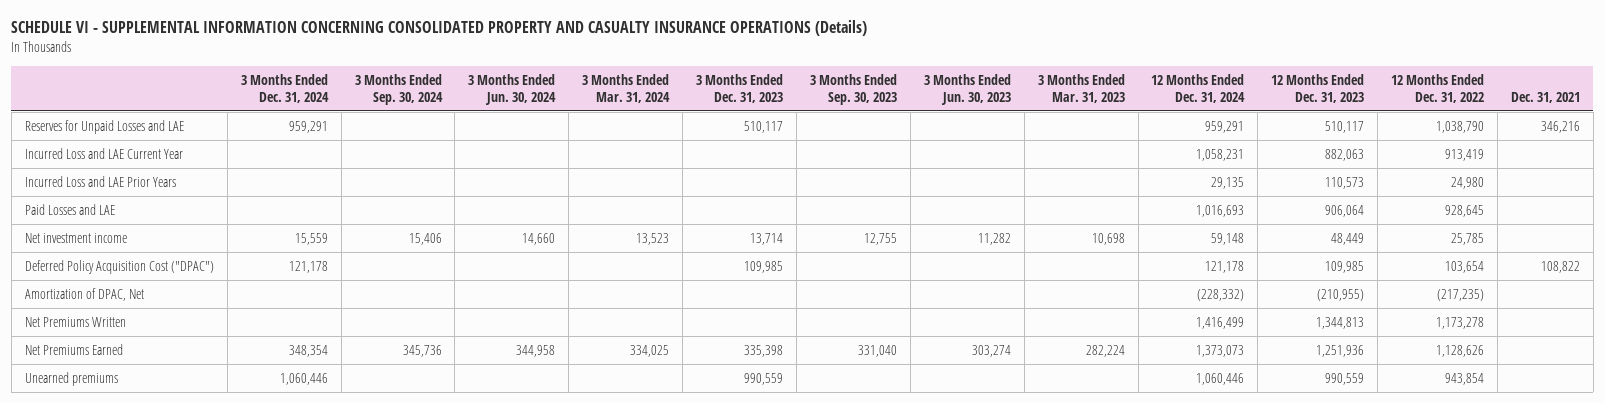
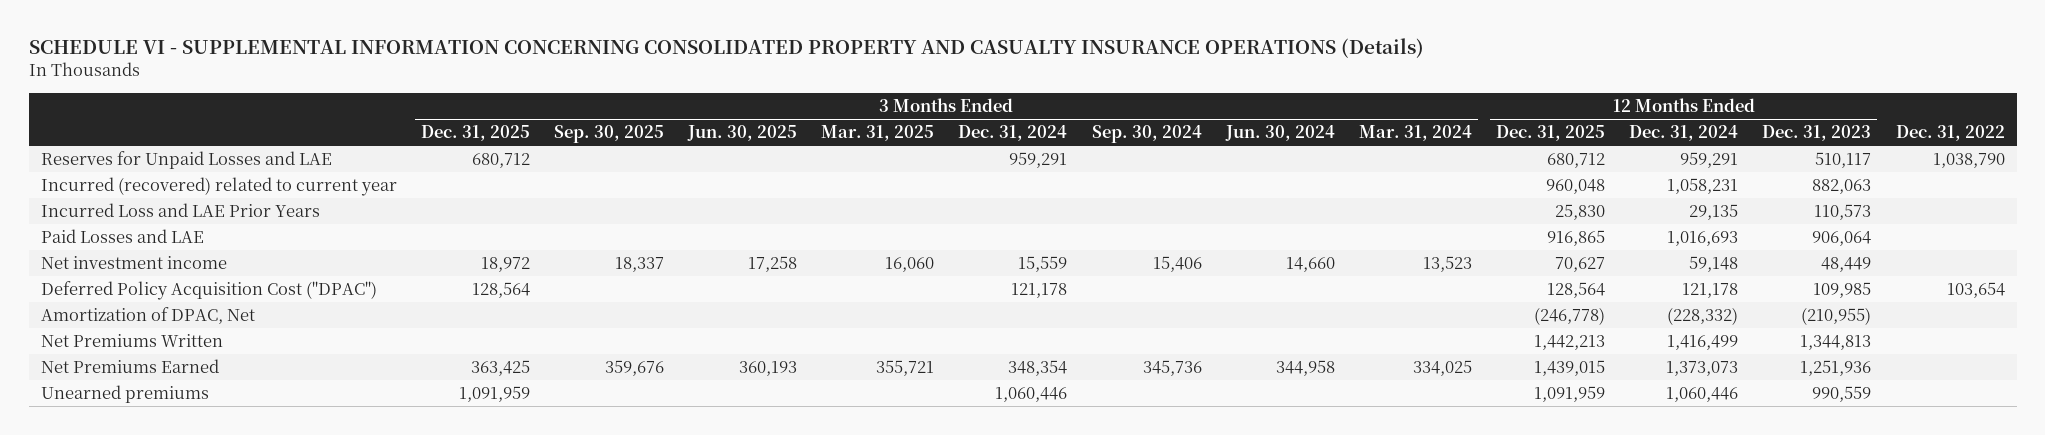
- | 3 Months Ended Dec. 31, 2024 | 3 Months Ended Sep. 30, 2024 | 3 Months Ended Jun. 30, 2024 | 3 Months Ended Mar. 31, 2024 | 3 Months Ended Dec. 31, 2023 | 3 Months Ended Sep. 30, 2023 | 3 Months Ended Jun. 30, 2023 | 3 Months Ended Mar. 31, 2023 | 12 Months Ended Dec. 31, 2024 | 12 Months Ended Dec. 31, 2023 | 12 Months Ended Dec. 31, 2022 | Dec. 31, 2021
+ | 3 Months Ended Dec. 31, 2025 | 3 Months Ended Sep. 30, 2025 | 3 Months Ended Jun. 30, 2025 | 3 Months Ended Mar. 31, 2025 | 3 Months Ended Dec. 31, 2024 | 3 Months Ended Sep. 30, 2024 | 3 Months Ended Jun. 30, 2024 | 3 Months Ended Mar. 31, 2024 | 12 Months Ended Dec. 31, 2025 | 12 Months Ended Dec. 31, 2024 | 12 Months Ended Dec. 31, 2023 | Dec. 31, 2022
- Incurred Loss and LAE Current Year | | | | | | | | | 1,058,231 | 882,063 | 913,419 |
+ Incurred (recovered) related to current year | | | | | | | | | 960,048 | 1,058,231 | 882,063 |

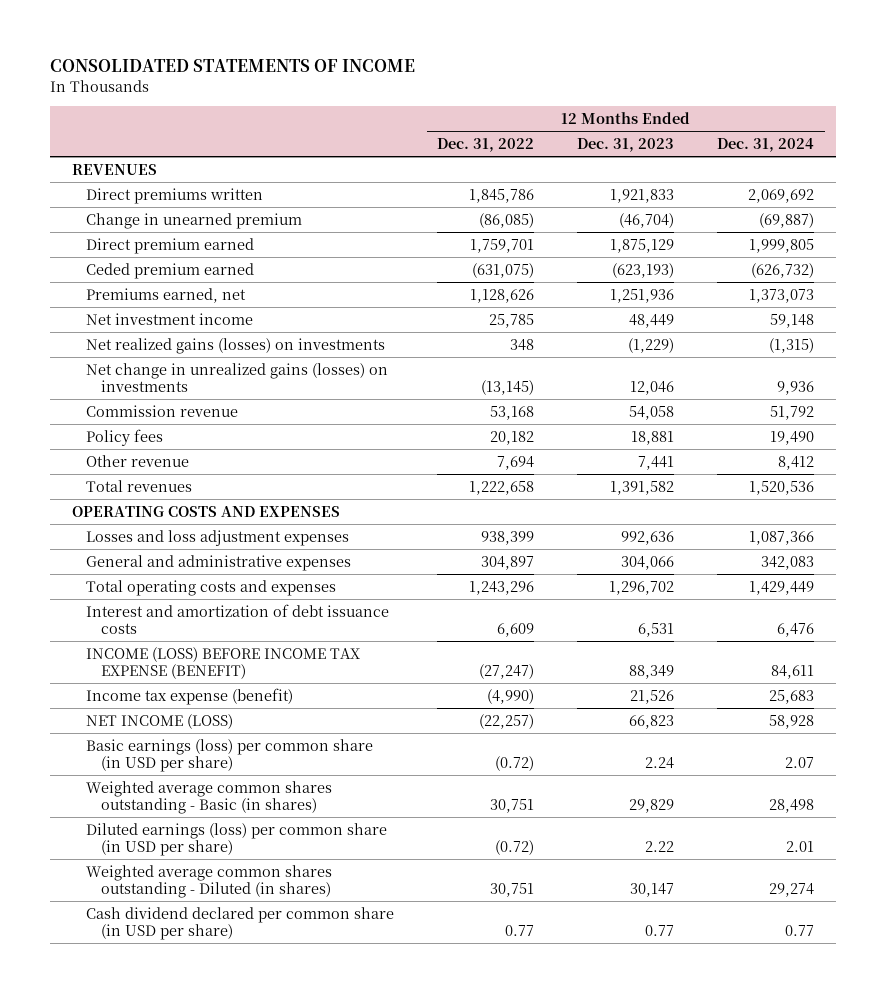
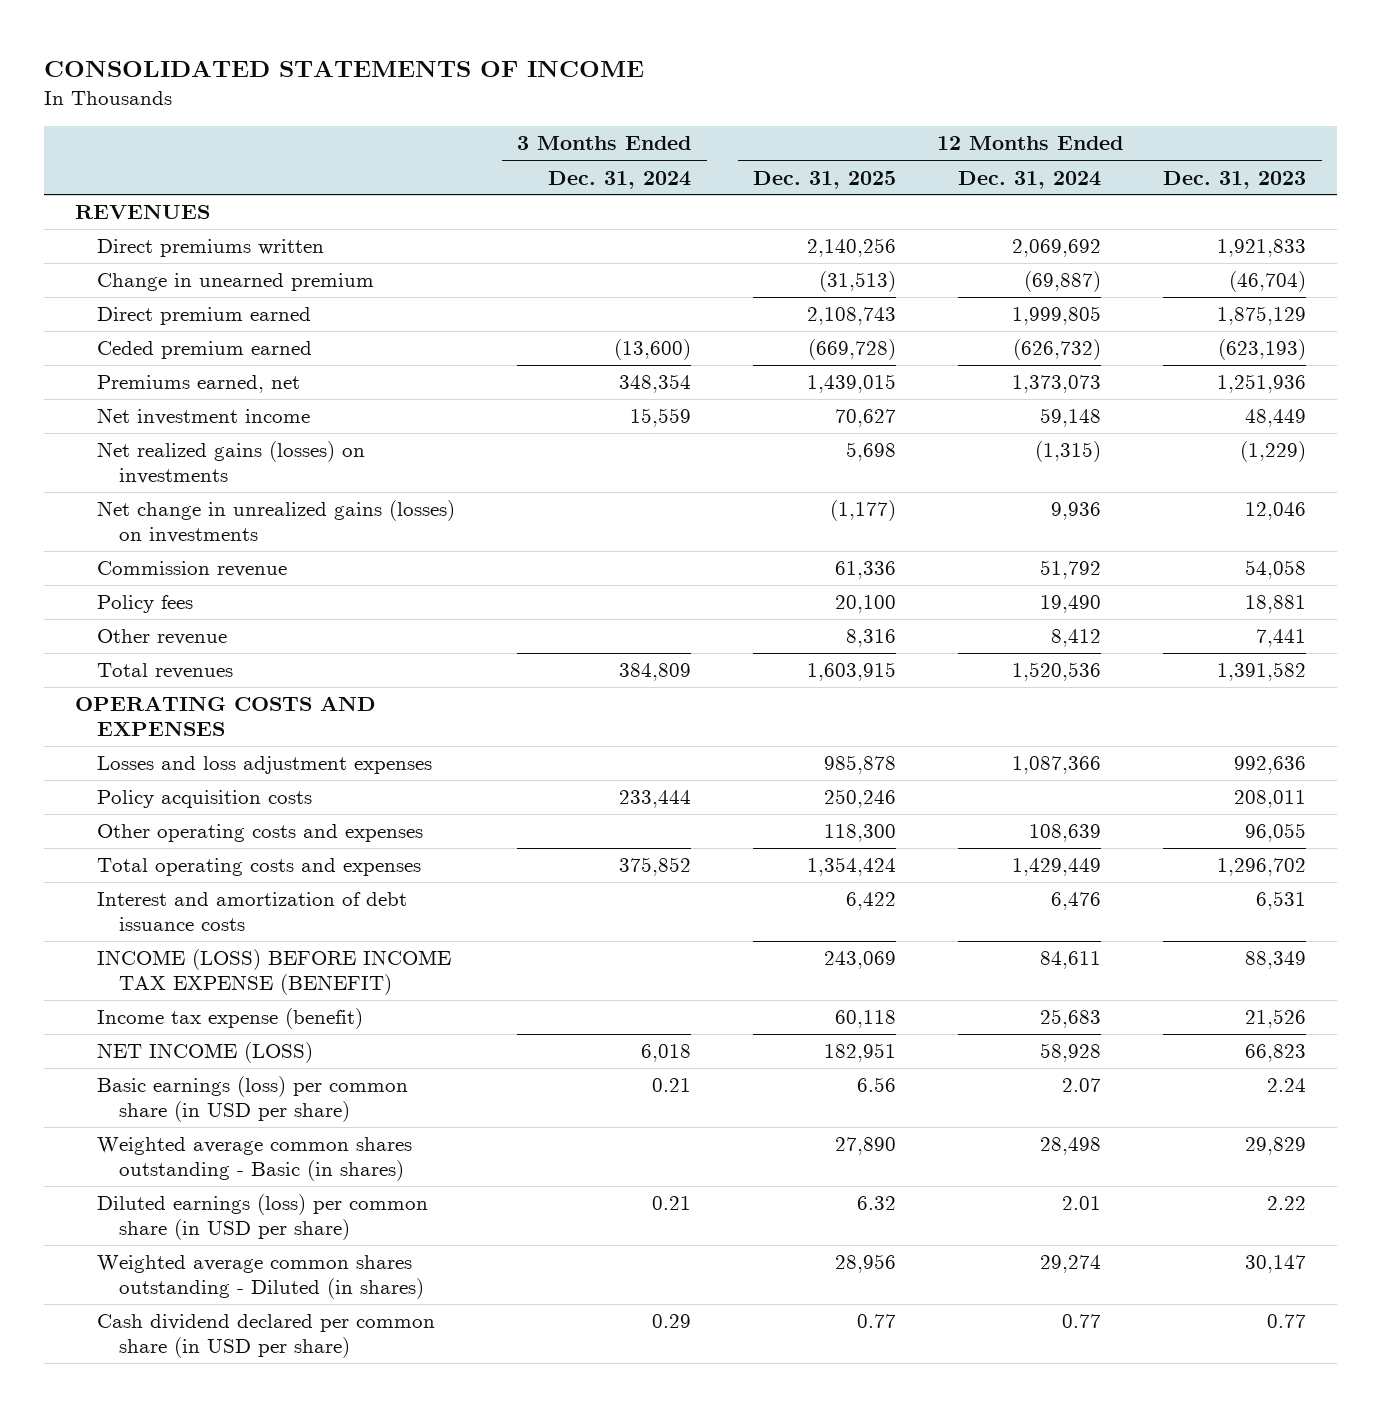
- | 12 Months Ended Dec. 31, 2022 | 12 Months Ended Dec. 31, 2023 | 12 Months Ended Dec. 31, 2024
+ | 3 Months Ended Dec. 31, 2024 | 12 Months Ended Dec. 31, 2025 | 12 Months Ended Dec. 31, 2024 | 12 Months Ended Dec. 31, 2023
- General and administrative expenses | 304,897 | 304,066 | 342,083
+ Policy acquisition costs | 233,444 | 250,246 | | 208,011
+ Other operating costs and expenses | | 118,300 | 108,639 | 96,055

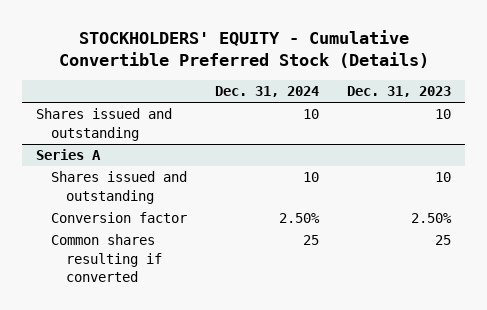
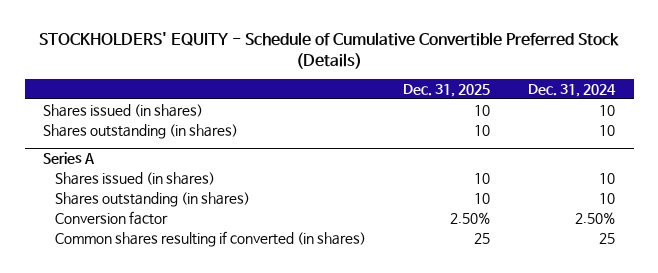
- STOCKHOLDERS' EQUITY - Cumulative Convertible Preferred Stock (Details)
+ STOCKHOLDERS' EQUITY - Schedule of Cumulative Convertible Preferred Stock (Details)
- | Dec. 31, 2024 | Dec. 31, 2023
+ | Dec. 31, 2025 | Dec. 31, 2024
- Shares issued and outstanding | 10 | 10
+ Shares issued (in shares) | 10 | 10
+ Shares outstanding (in shares) | 10 | 10
@ Series A
- Shares issued and outstanding | 10 | 10
+ Shares issued (in shares) | 10 | 10
+ Shares outstanding (in shares) | 10 | 10
- Common shares resulting if converted | 25 | 25
+ Common shares resulting if converted (in shares) | 25 | 25

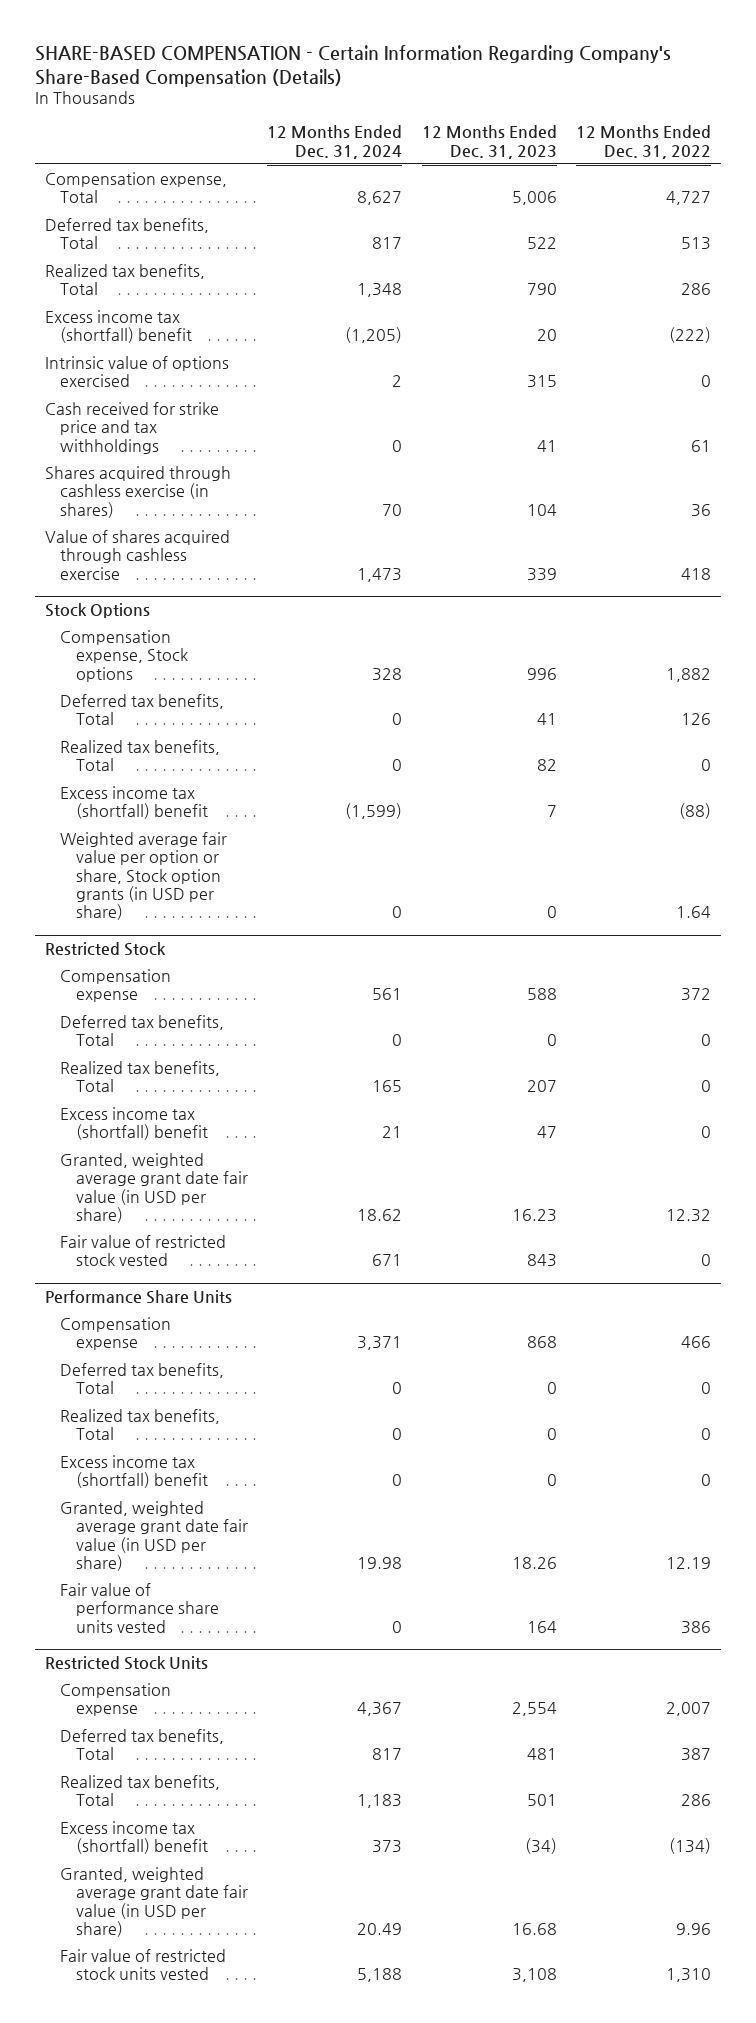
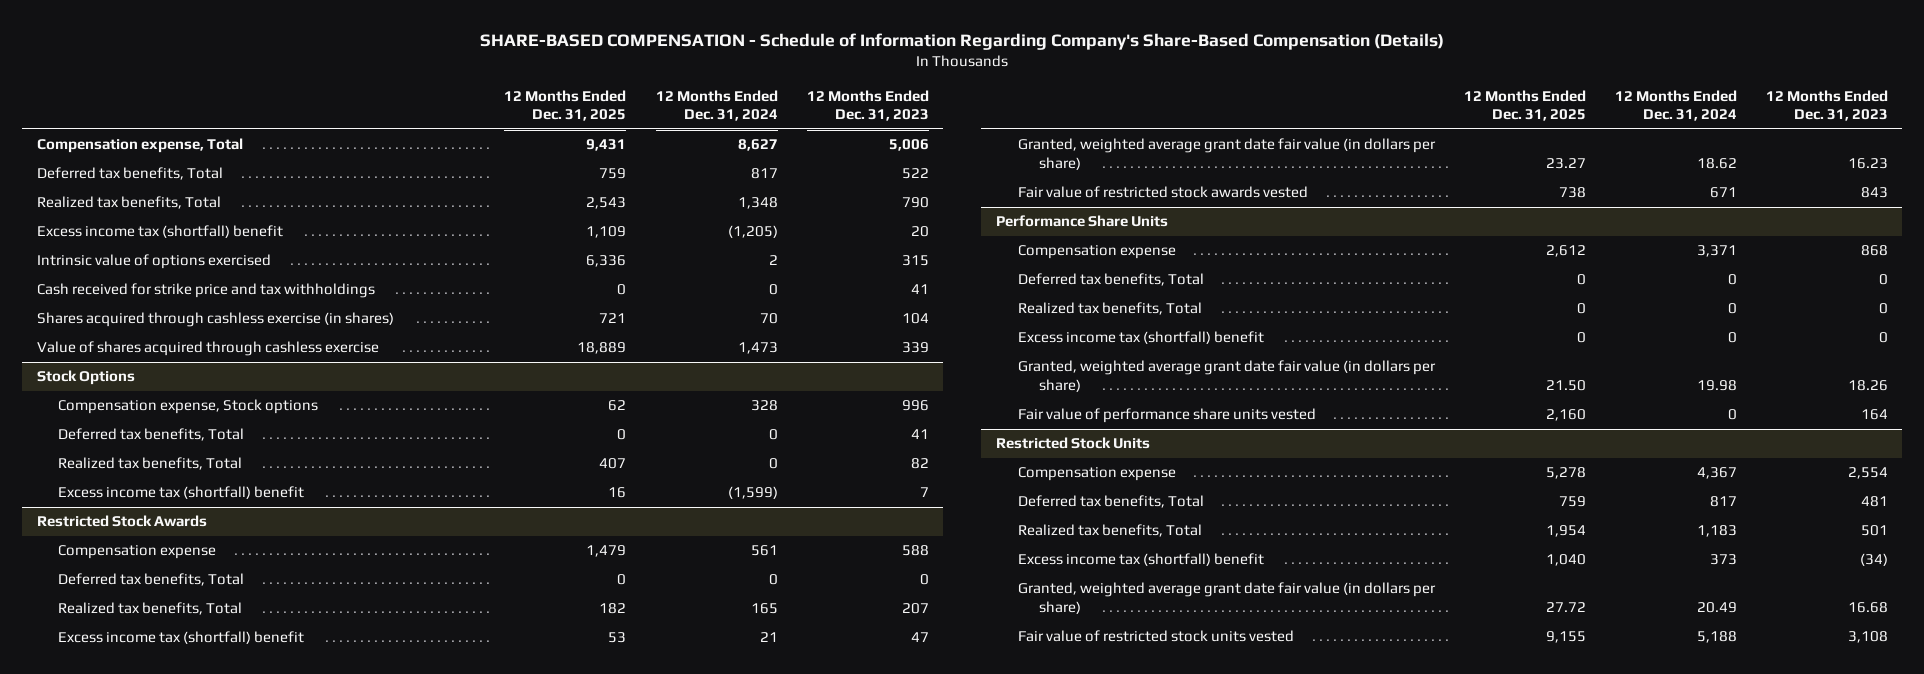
- SHARE-BASED COMPENSATION - Certain Information Regarding Company's Share-Based Compensation (Details)
+ SHARE-BASED COMPENSATION - Schedule of Information Regarding Company's Share-Based Compensation (Details)
- | 12 Months Ended Dec. 31, 2024 | 12 Months Ended Dec. 31, 2023 | 12 Months Ended Dec. 31, 2022
+ | 12 Months Ended Dec. 31, 2025 | 12 Months Ended Dec. 31, 2024 | 12 Months Ended Dec. 31, 2023
@ Stock Options
- Weighted average fair value per option or share, Stock option grants (in USD per share) | 0 | 0 | 1.64
- Restricted Stock
+ Restricted Stock Awards
- Granted, weighted average grant date fair value (in USD per share) | 18.62 | 16.23 | 12.32
- Fair value of restricted stock vested | 671 | 843 | 0
+ Granted, weighted average grant date fair value (in dollars per share) | 23.27 | 18.62 | 16.23
+ Fair value of restricted stock awards vested | 738 | 671 | 843
@ Performance Share Units
- Granted, weighted average grant date fair value (in USD per share) | 19.98 | 18.26 | 12.19
+ Granted, weighted average grant date fair value (in dollars per share) | 21.50 | 19.98 | 18.26
@ Restricted Stock Units
- Granted, weighted average grant date fair value (in USD per share) | 20.49 | 16.68 | 9.96
+ Granted, weighted average grant date fair value (in dollars per share) | 27.72 | 20.49 | 16.68

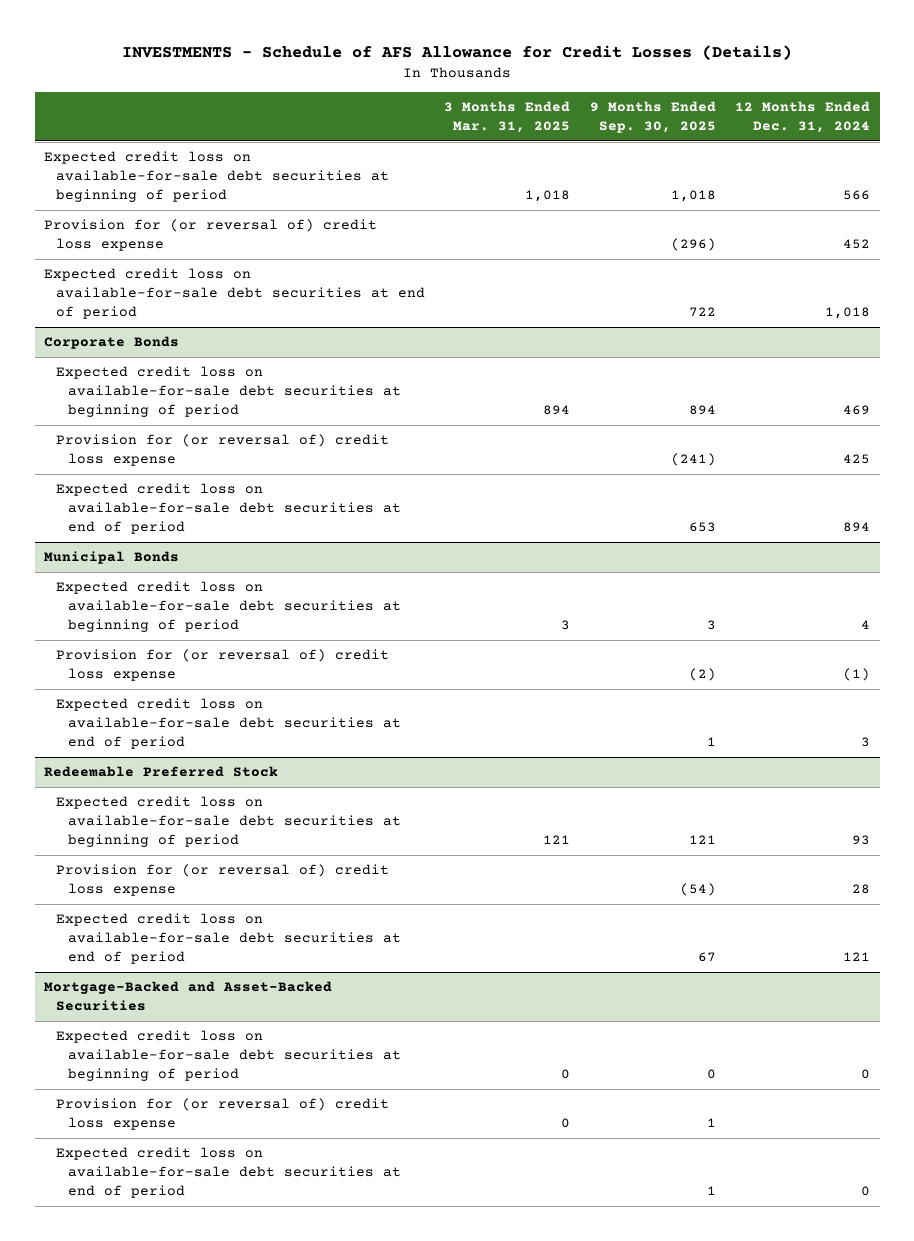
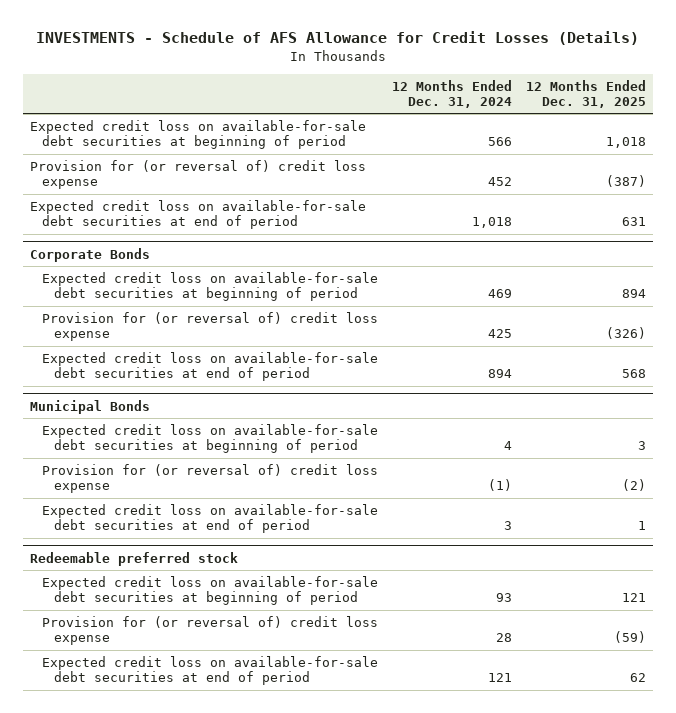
- | 3 Months Ended Mar. 31, 2025 | 9 Months Ended Sep. 30, 2025 | 12 Months Ended Dec. 31, 2024
+ | 12 Months Ended Dec. 31, 2024 | 12 Months Ended Dec. 31, 2025
- Redeemable Preferred Stock
+ Redeemable preferred stock
- Mortgage-Backed and Asset-Backed Securities
- Expected credit loss on available-for-sale debt securities at beginning of period | 0 | 0 | 0
- Provision for (or reversal of) credit loss expense | 0 | 1 |
- Expected credit loss on available-for-sale debt securities at end of period | | 1 | 0

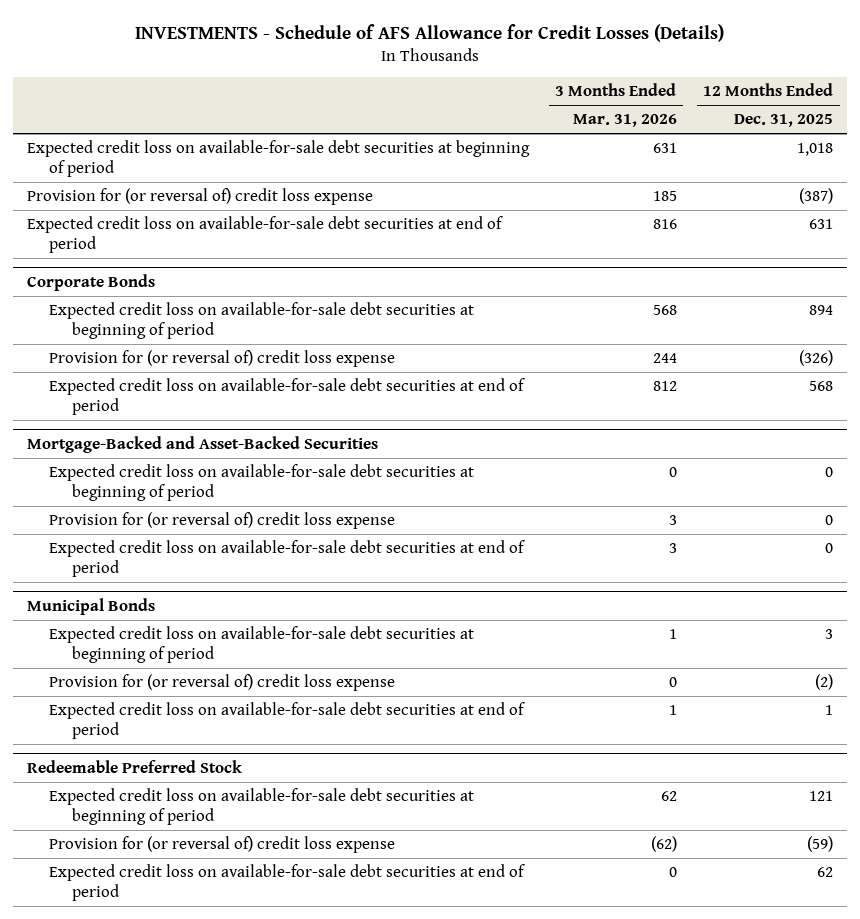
- | 12 Months Ended Dec. 31, 2024 | 12 Months Ended Dec. 31, 2025
+ | 3 Months Ended Mar. 31, 2026 | 12 Months Ended Dec. 31, 2025
+ Mortgage-Backed and Asset-Backed Securities
+ Expected credit loss on available-for-sale debt securities at beginning of period | 0 | 0
+ Provision for (or reversal of) credit loss expense | 3 | 0
+ Expected credit loss on available-for-sale debt securities at end of period | 3 | 0
- Redeemable preferred stock
+ Redeemable Preferred Stock

